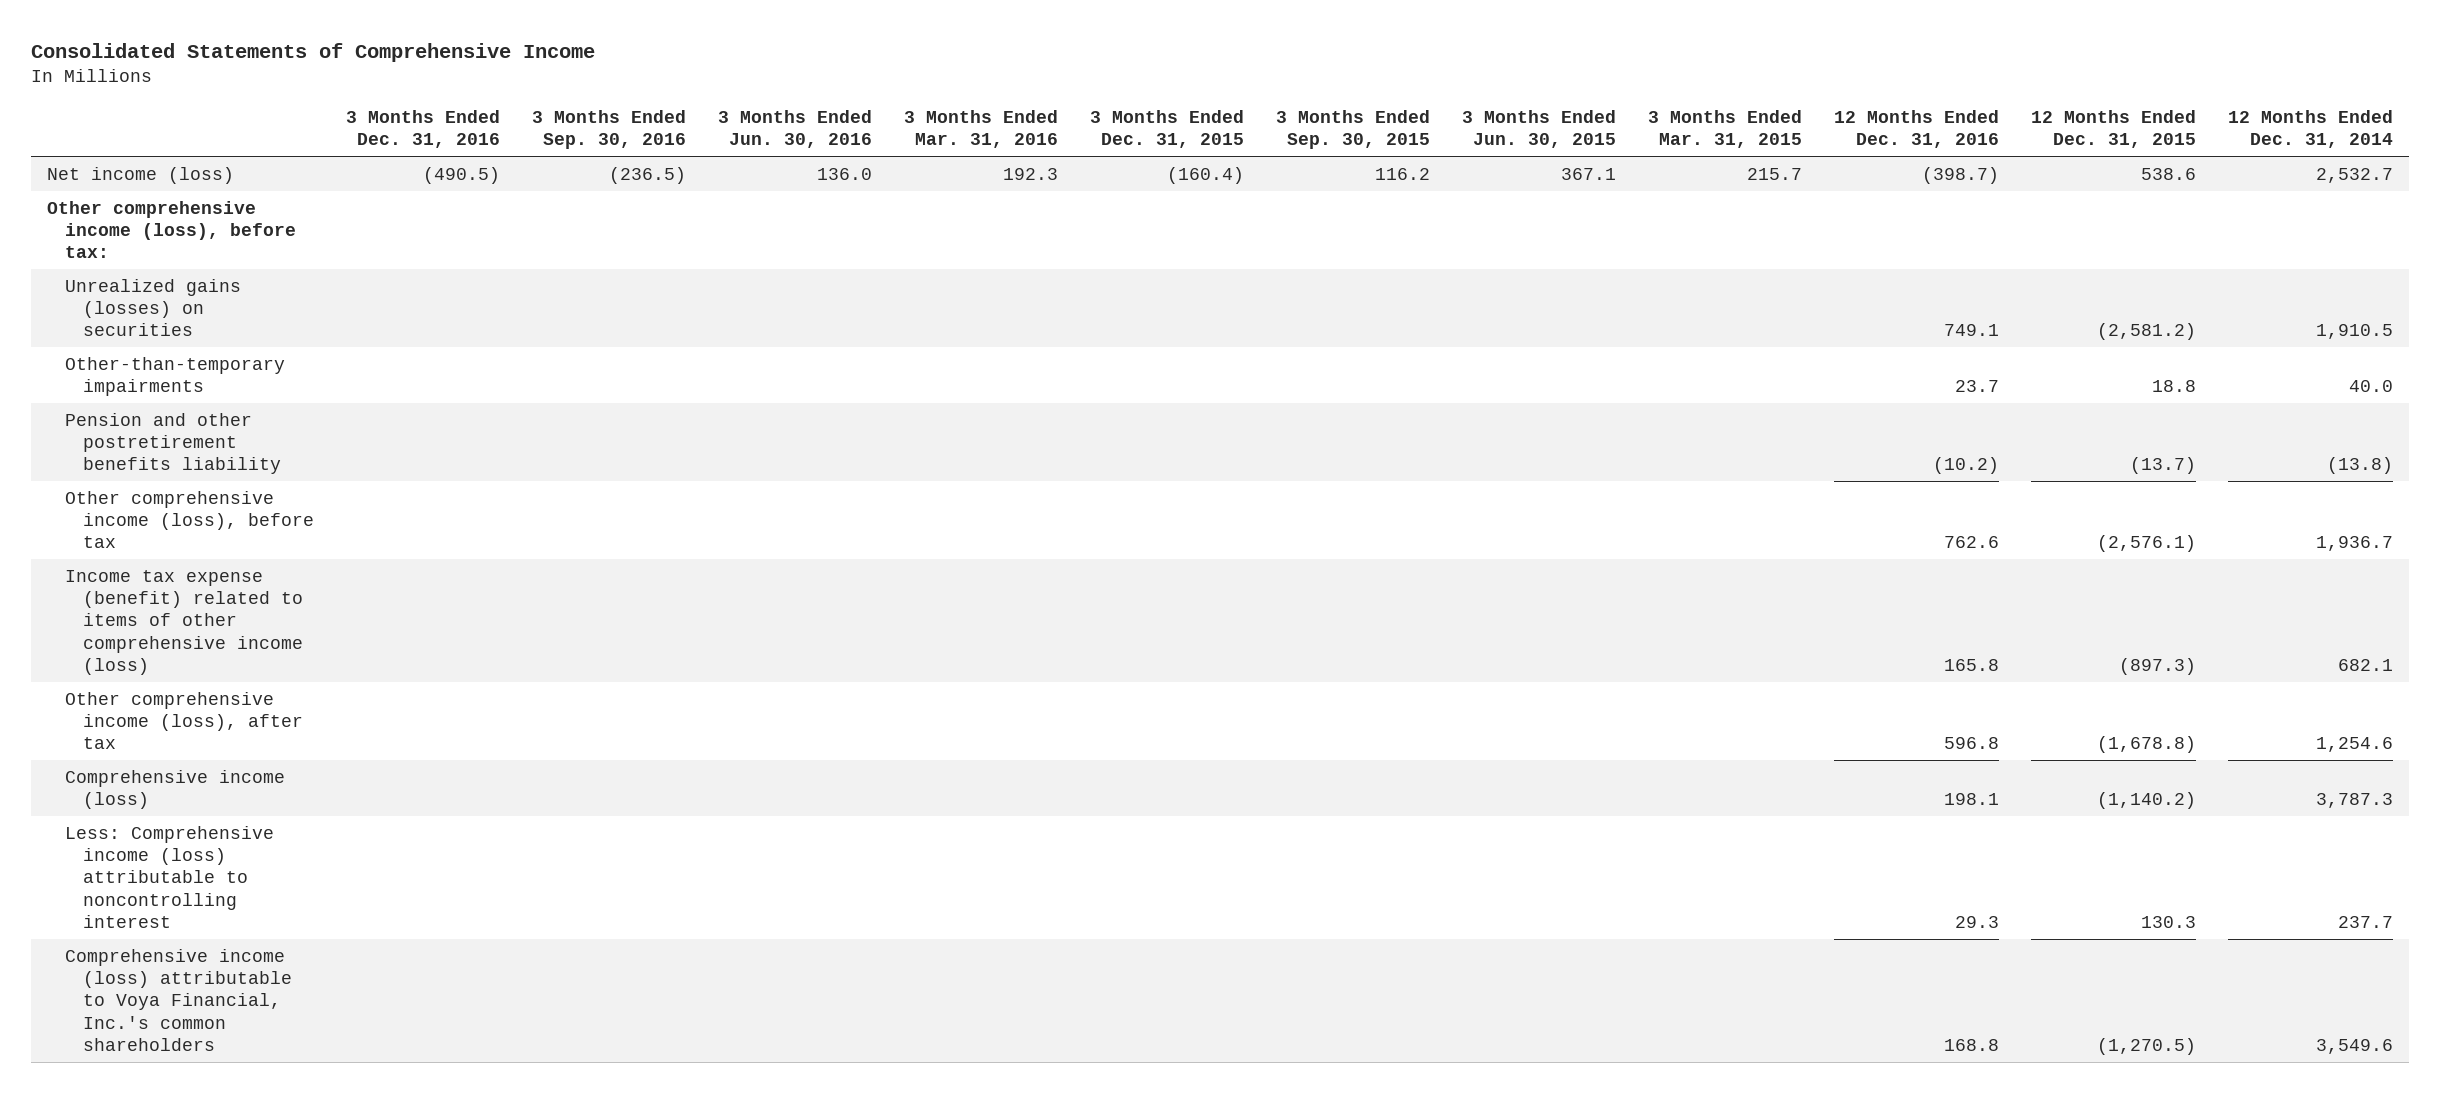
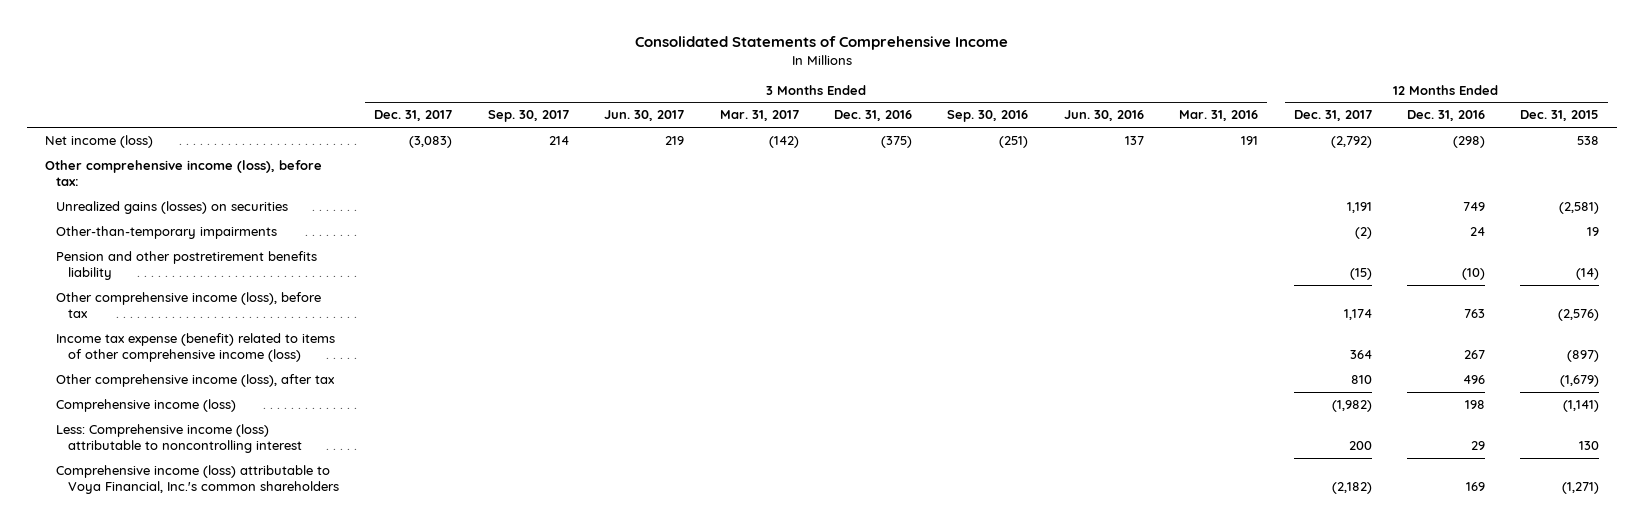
- | 3 Months Ended Dec. 31, 2016 | 3 Months Ended Sep. 30, 2016 | 3 Months Ended Jun. 30, 2016 | 3 Months Ended Mar. 31, 2016 | 3 Months Ended Dec. 31, 2015 | 3 Months Ended Sep. 30, 2015 | 3 Months Ended Jun. 30, 2015 | 3 Months Ended Mar. 31, 2015 | 12 Months Ended Dec. 31, 2016 | 12 Months Ended Dec. 31, 2015 | 12 Months Ended Dec. 31, 2014
+ | 3 Months Ended Dec. 31, 2017 | 3 Months Ended Sep. 30, 2017 | 3 Months Ended Jun. 30, 2017 | 3 Months Ended Mar. 31, 2017 | 3 Months Ended Dec. 31, 2016 | 3 Months Ended Sep. 30, 2016 | 3 Months Ended Jun. 30, 2016 | 3 Months Ended Mar. 31, 2016 | 12 Months Ended Dec. 31, 2017 | 12 Months Ended Dec. 31, 2016 | 12 Months Ended Dec. 31, 2015
- Net income (loss) | (490.5) | (236.5) | 136.0 | 192.3 | (160.4) | 116.2 | 367.1 | 215.7 | (398.7) | 538.6 | 2,532.7
+ Net income (loss) | (3,083) | 214 | 219 | (142) | (375) | (251) | 137 | 191 | (2,792) | (298) | 538
- Unrealized gains (losses) on securities | | | | | | | | | 749.1 | (2,581.2) | 1,910.5
- Other-than-temporary impairments | | | | | | | | | 23.7 | 18.8 | 40.0
- Pension and other postretirement benefits liability | | | | | | | | | (10.2) | (13.7) | (13.8)
- Other comprehensive income (loss), before tax | | | | | | | | | 762.6 | (2,576.1) | 1,936.7
- Income tax expense (benefit) related to items of other comprehensive income (loss) | | | | | | | | | 165.8 | (897.3) | 682.1
- Other comprehensive income (loss), after tax | | | | | | | | | 596.8 | (1,678.8) | 1,254.6
- Comprehensive income (loss) | | | | | | | | | 198.1 | (1,140.2) | 3,787.3
- Less: Comprehensive income (loss) attributable to noncontrolling interest | | | | | | | | | 29.3 | 130.3 | 237.7
- Comprehensive income (loss) attributable to Voya Financial, Inc.'s common shareholders | | | | | | | | | 168.8 | (1,270.5) | 3,549.6
+ Unrealized gains (losses) on securities | | | | | | | | | 1,191 | 749 | (2,581)
+ Other-than-temporary impairments | | | | | | | | | (2) | 24 | 19
+ Pension and other postretirement benefits liability | | | | | | | | | (15) | (10) | (14)
+ Other comprehensive income (loss), before tax | | | | | | | | | 1,174 | 763 | (2,576)
+ Income tax expense (benefit) related to items of other comprehensive income (loss) | | | | | | | | | 364 | 267 | (897)
+ Other comprehensive income (loss), after tax | | | | | | | | | 810 | 496 | (1,679)
+ Comprehensive income (loss) | | | | | | | | | (1,982) | 198 | (1,141)
+ Less: Comprehensive income (loss) attributable to noncontrolling interest | | | | | | | | | 200 | 29 | 130
+ Comprehensive income (loss) attributable to Voya Financial, Inc.'s common shareholders | | | | | | | | | (2,182) | 169 | (1,271)

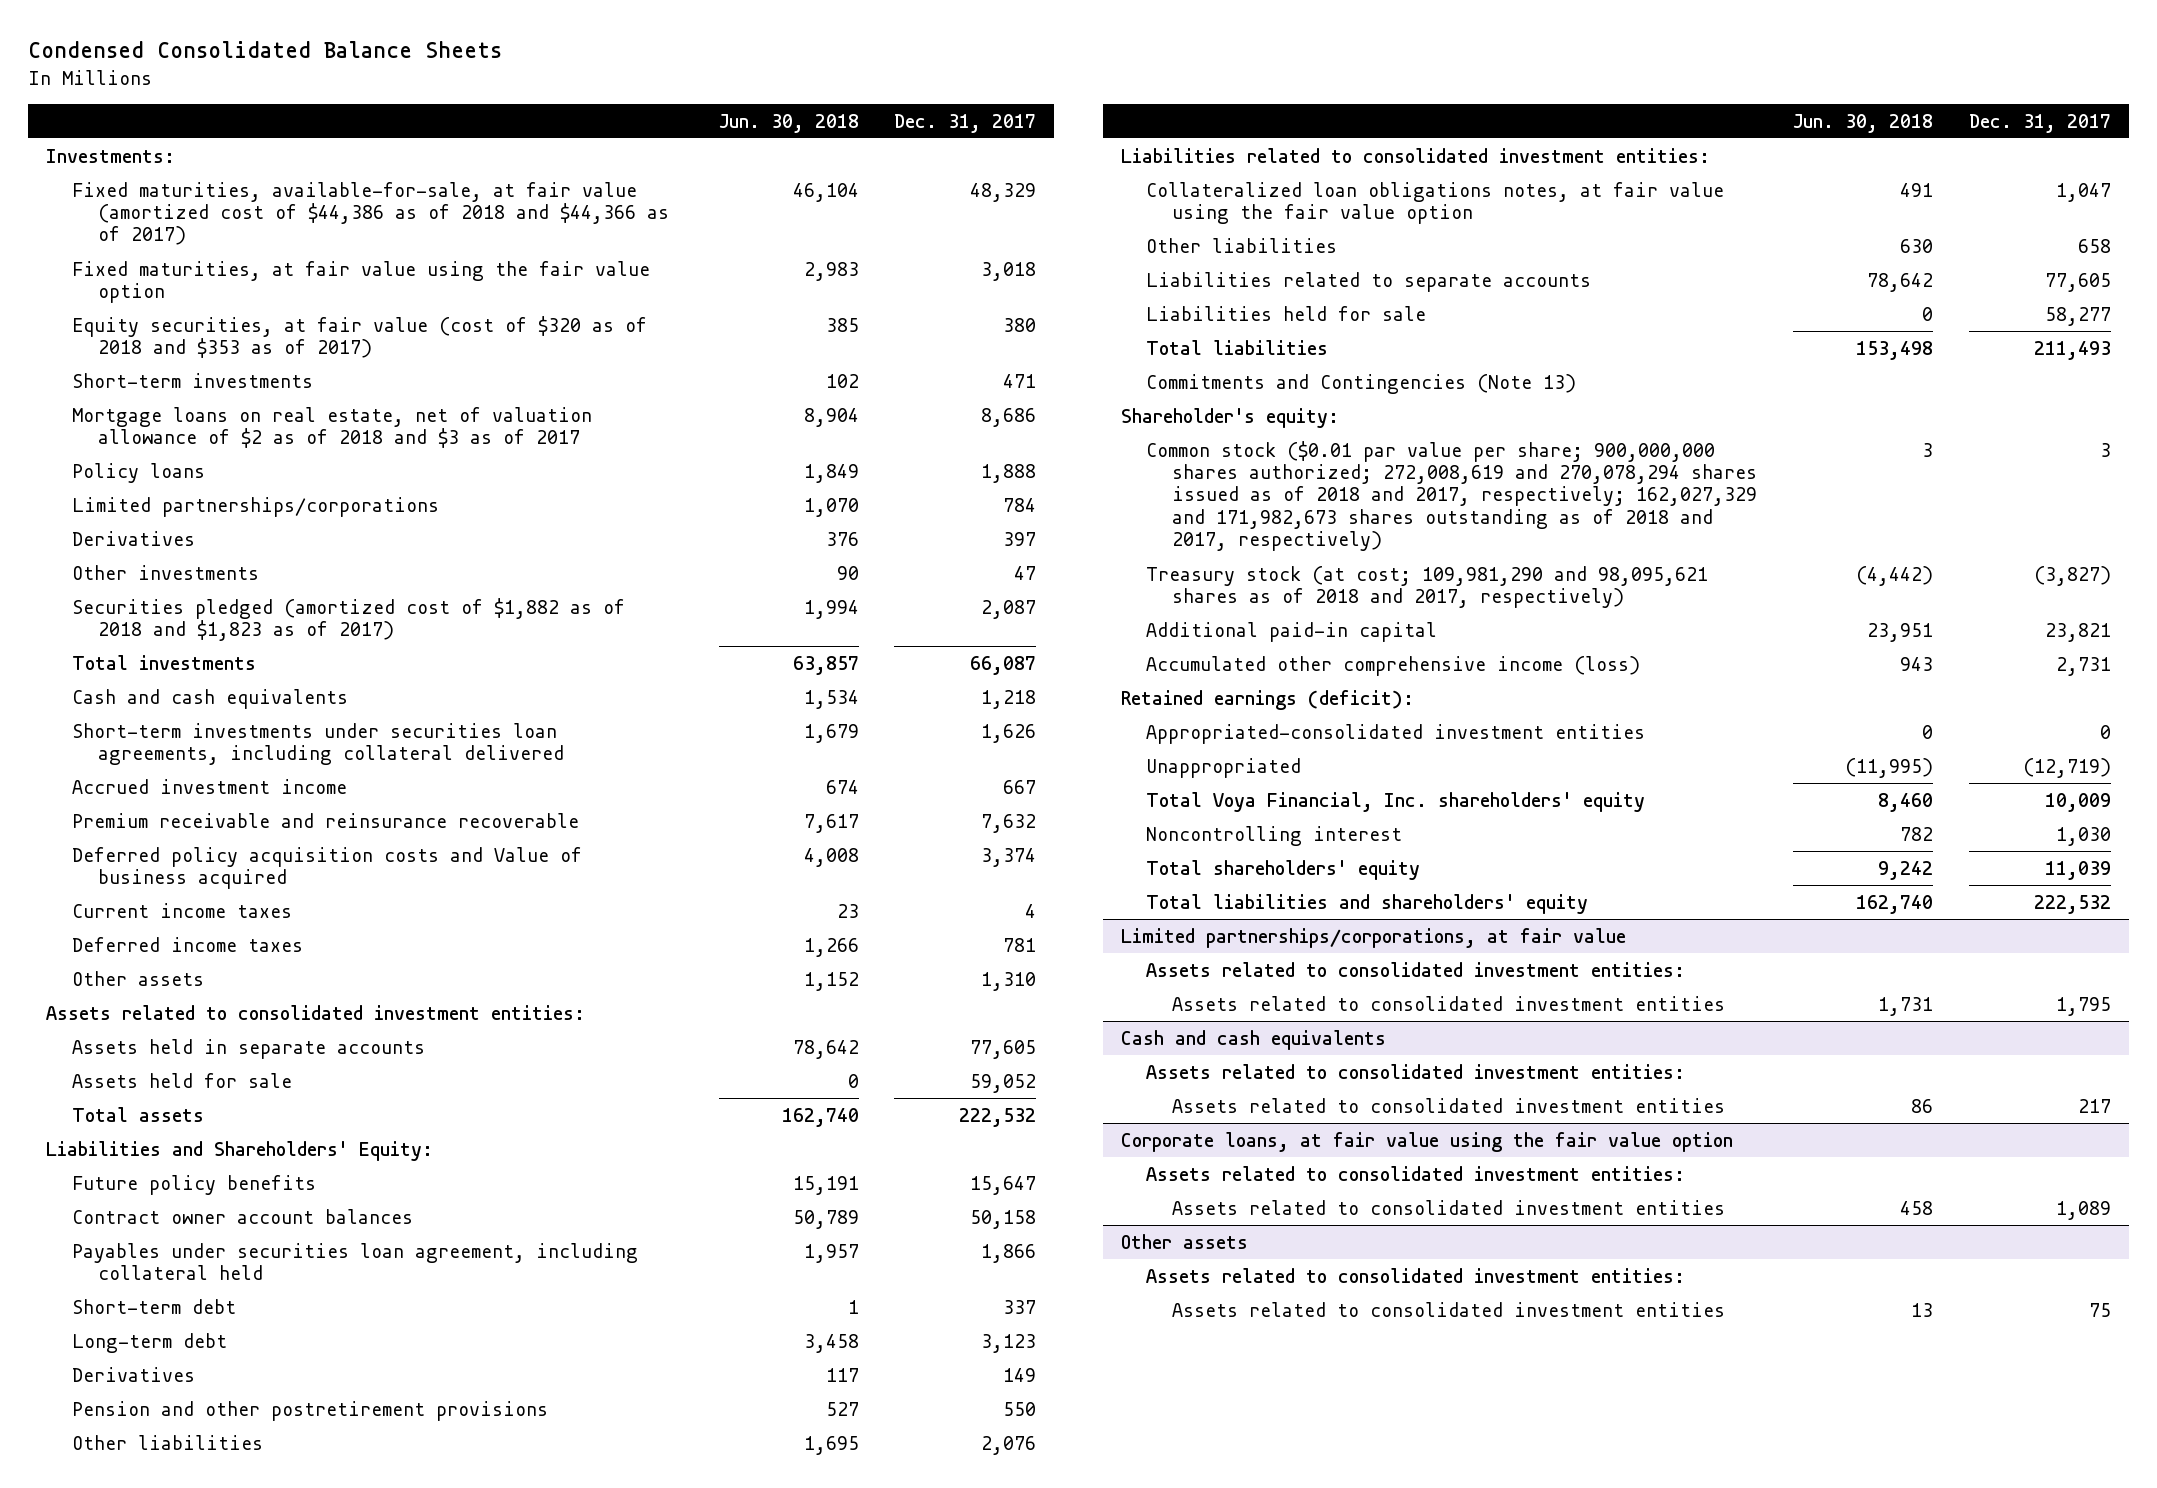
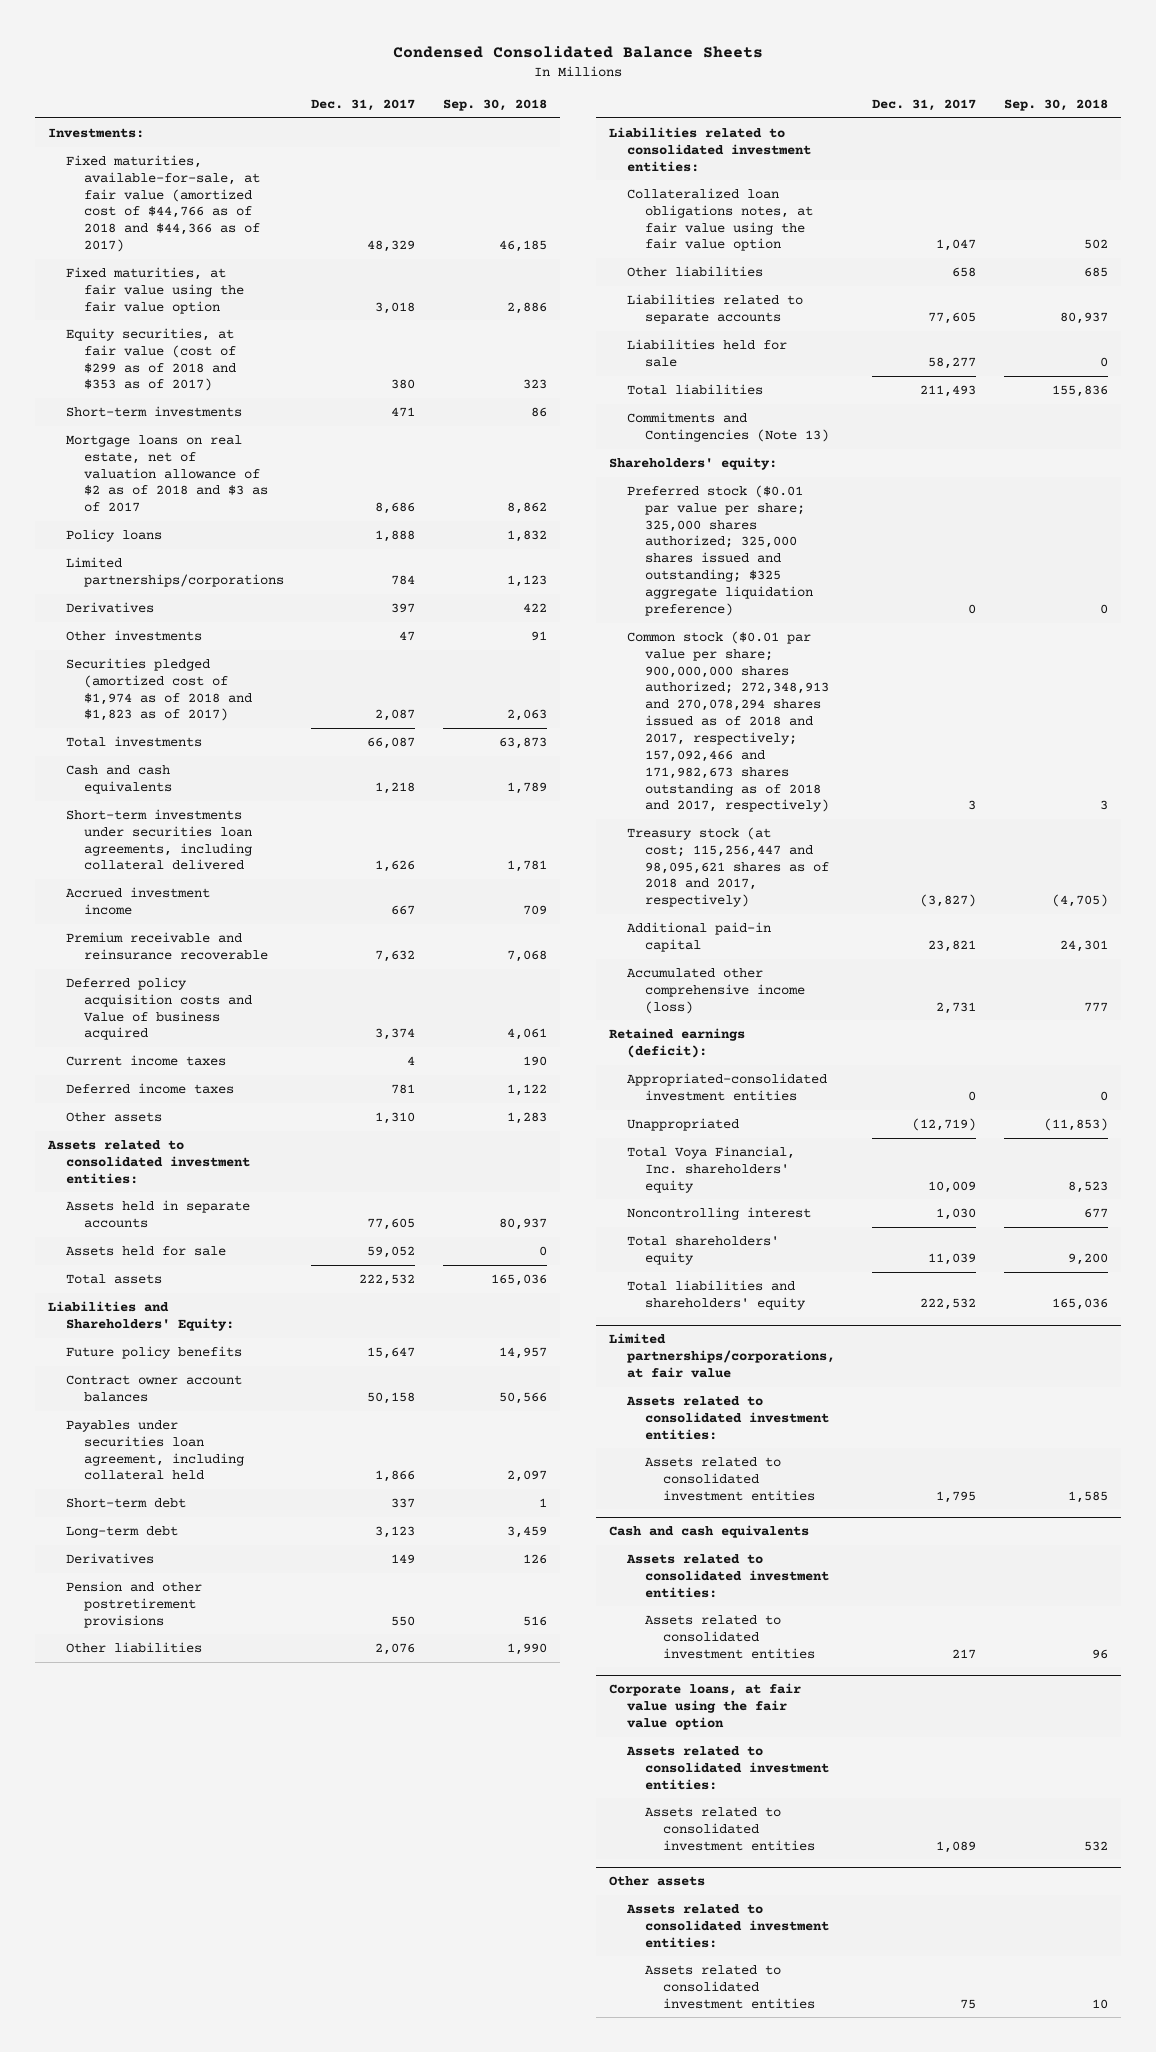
- | Jun. 30, 2018 | Dec. 31, 2017
+ | Dec. 31, 2017 | Sep. 30, 2018
- Fixed maturities, available-for-sale, at fair value (amortized cost of $44,386 as of 2018 and $44,366 as of 2017) | 46,104 | 48,329
+ Fixed maturities, available-for-sale, at fair value (amortized cost of $44,766 as of 2018 and $44,366 as of 2017) | 48,329 | 46,185
- Equity securities, at fair value (cost of $320 as of 2018 and $353 as of 2017) | 385 | 380
+ Equity securities, at fair value (cost of $299 as of 2018 and $353 as of 2017) | 380 | 323
- Securities pledged (amortized cost of $1,882 as of 2018 and $1,823 as of 2017) | 1,994 | 2,087
+ Securities pledged (amortized cost of $1,974 as of 2018 and $1,823 as of 2017) | 2,087 | 2,063
- Shareholder's equity:
- Common stock ($0.01 par value per share; 900,000,000 shares authorized; 272,008,619 and 270,078,294 shares issued as of 2018 and 2017, respectively; 162,027,329 and 171,982,673 shares outstanding as of 2018 and 2017, respectively) | 3 | 3
- Treasury stock (at cost; 109,981,290 and 98,095,621 shares as of 2018 and 2017, respectively) | (4,442) | (3,827)
+ Shareholders' equity:
+ Preferred stock ($0.01 par value per share; 325,000 shares authorized; 325,000 shares issued and outstanding; $325 aggregate liquidation preference) | 0 | 0
+ Common stock ($0.01 par value per share; 900,000,000 shares authorized; 272,348,913 and 270,078,294 shares issued as of 2018 and 2017, respectively; 157,092,466 and 171,982,673 shares outstanding as of 2018 and 2017, respectively) | 3 | 3
+ Treasury stock (at cost; 115,256,447 and 98,095,621 shares as of 2018 and 2017, respectively) | (3,827) | (4,705)

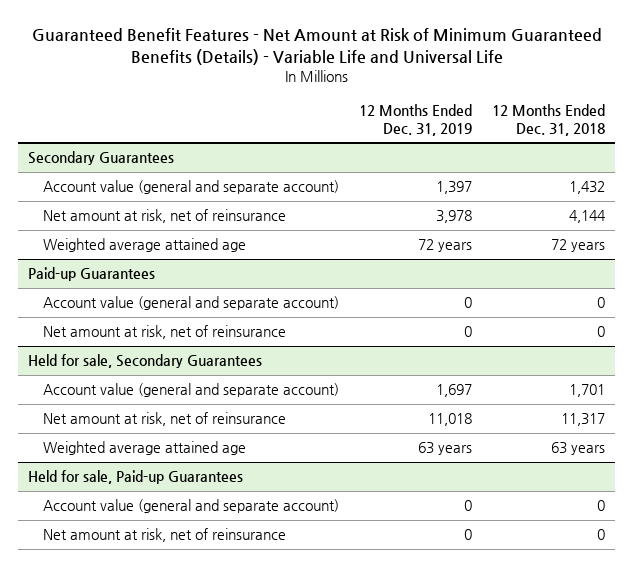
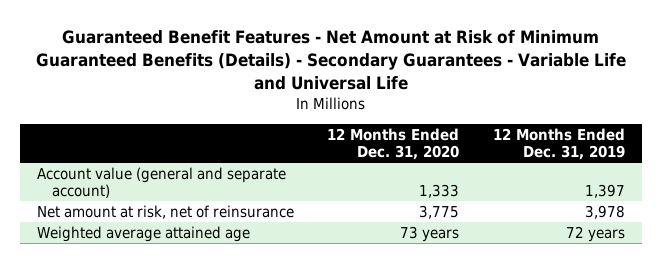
- Guaranteed Benefit Features - Net Amount at Risk of Minimum Guaranteed Benefits (Details) - Variable Life and Universal Life
+ Guaranteed Benefit Features - Net Amount at Risk of Minimum Guaranteed Benefits (Details) - Secondary Guarantees - Variable Life and Universal Life
- | 12 Months Ended Dec. 31, 2019 | 12 Months Ended Dec. 31, 2018
+ | 12 Months Ended Dec. 31, 2020 | 12 Months Ended Dec. 31, 2019
- Secondary Guarantees
- Paid-up Guarantees
- Account value (general and separate account) | 0 | 0
- Net amount at risk, net of reinsurance | 0 | 0
- Held for sale, Secondary Guarantees
- Account value (general and separate account) | 1,697 | 1,701
- Net amount at risk, net of reinsurance | 11,018 | 11,317
- Weighted average attained age | 63 years | 63 years
- Held for sale, Paid-up Guarantees
- Account value (general and separate account) | 0 | 0
- Net amount at risk, net of reinsurance | 0 | 0

